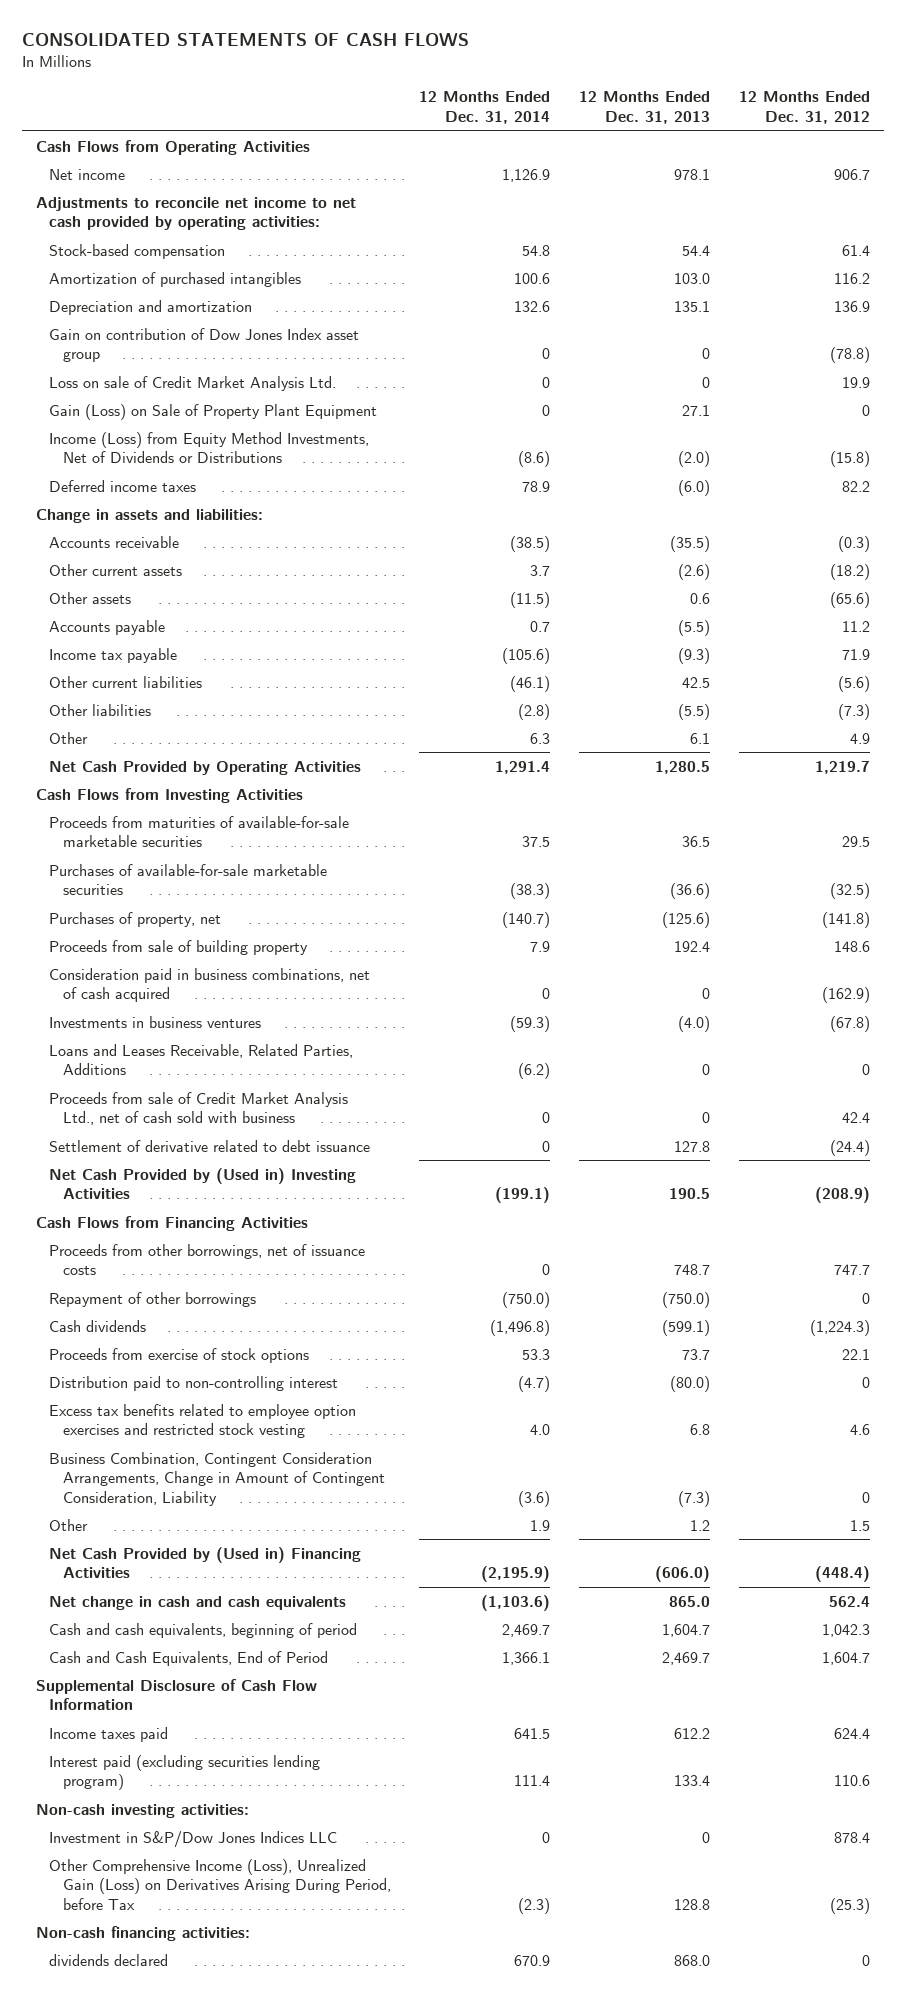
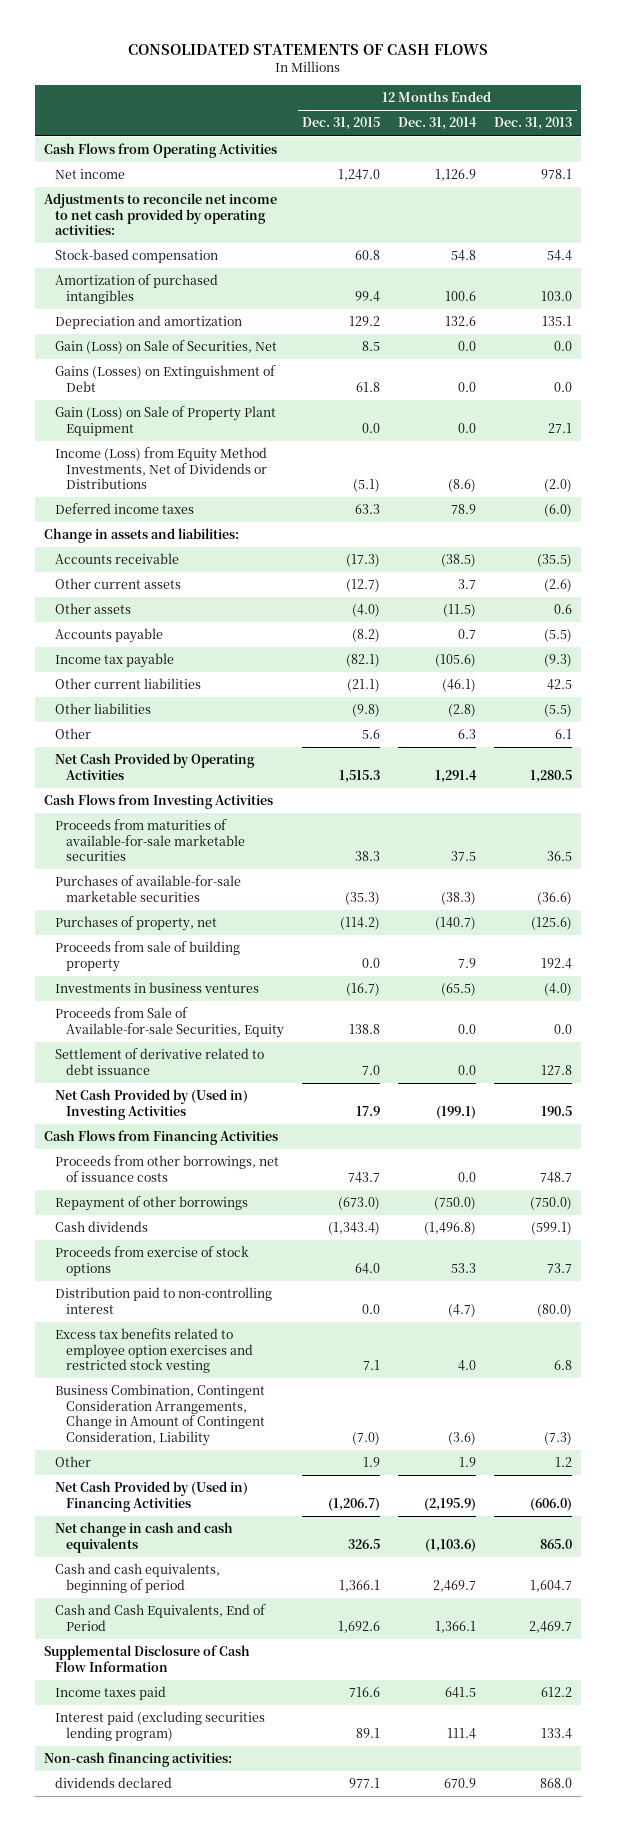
- | 12 Months Ended Dec. 31, 2014 | 12 Months Ended Dec. 31, 2013 | 12 Months Ended Dec. 31, 2012
+ | 12 Months Ended Dec. 31, 2015 | 12 Months Ended Dec. 31, 2014 | 12 Months Ended Dec. 31, 2013
- Gain on contribution of Dow Jones Index asset group | 0 | 0 | (78.8)
- Loss on sale of Credit Market Analysis Ltd. | 0 | 0 | 19.9
- Gain (Loss) on Sale of Property Plant Equipment | 0 | 27.1 | 0
+ Gain (Loss) on Sale of Securities, Net | 8.5 | 0.0 | 0.0
+ Gains (Losses) on Extinguishment of Debt | 61.8 | 0.0 | 0.0
+ Gain (Loss) on Sale of Property Plant Equipment | 0.0 | 0.0 | 27.1
- Consideration paid in business combinations, net of cash acquired | 0 | 0 | (162.9)
- Investments in business ventures | (59.3) | (4.0) | (67.8)
- Loans and Leases Receivable, Related Parties, Additions | (6.2) | 0 | 0
- Proceeds from sale of Credit Market Analysis Ltd., net of cash sold with business | 0 | 0 | 42.4
- Settlement of derivative related to debt issuance | 0 | 127.8 | (24.4)
+ Investments in business ventures | (16.7) | (65.5) | (4.0)
+ Proceeds from Sale of Available-for-sale Securities, Equity | 138.8 | 0.0 | 0.0
+ Settlement of derivative related to debt issuance | 7.0 | 0.0 | 127.8
- Proceeds from other borrowings, net of issuance costs | 0 | 748.7 | 747.7
+ Proceeds from other borrowings, net of issuance costs | 743.7 | 0.0 | 748.7
- Non-cash investing activities:
- Investment in S&P/Dow Jones Indices LLC | 0 | 0 | 878.4
- Other Comprehensive Income (Loss), Unrealized Gain (Loss) on Derivatives Arising During Period, before Tax | (2.3) | 128.8 | (25.3)

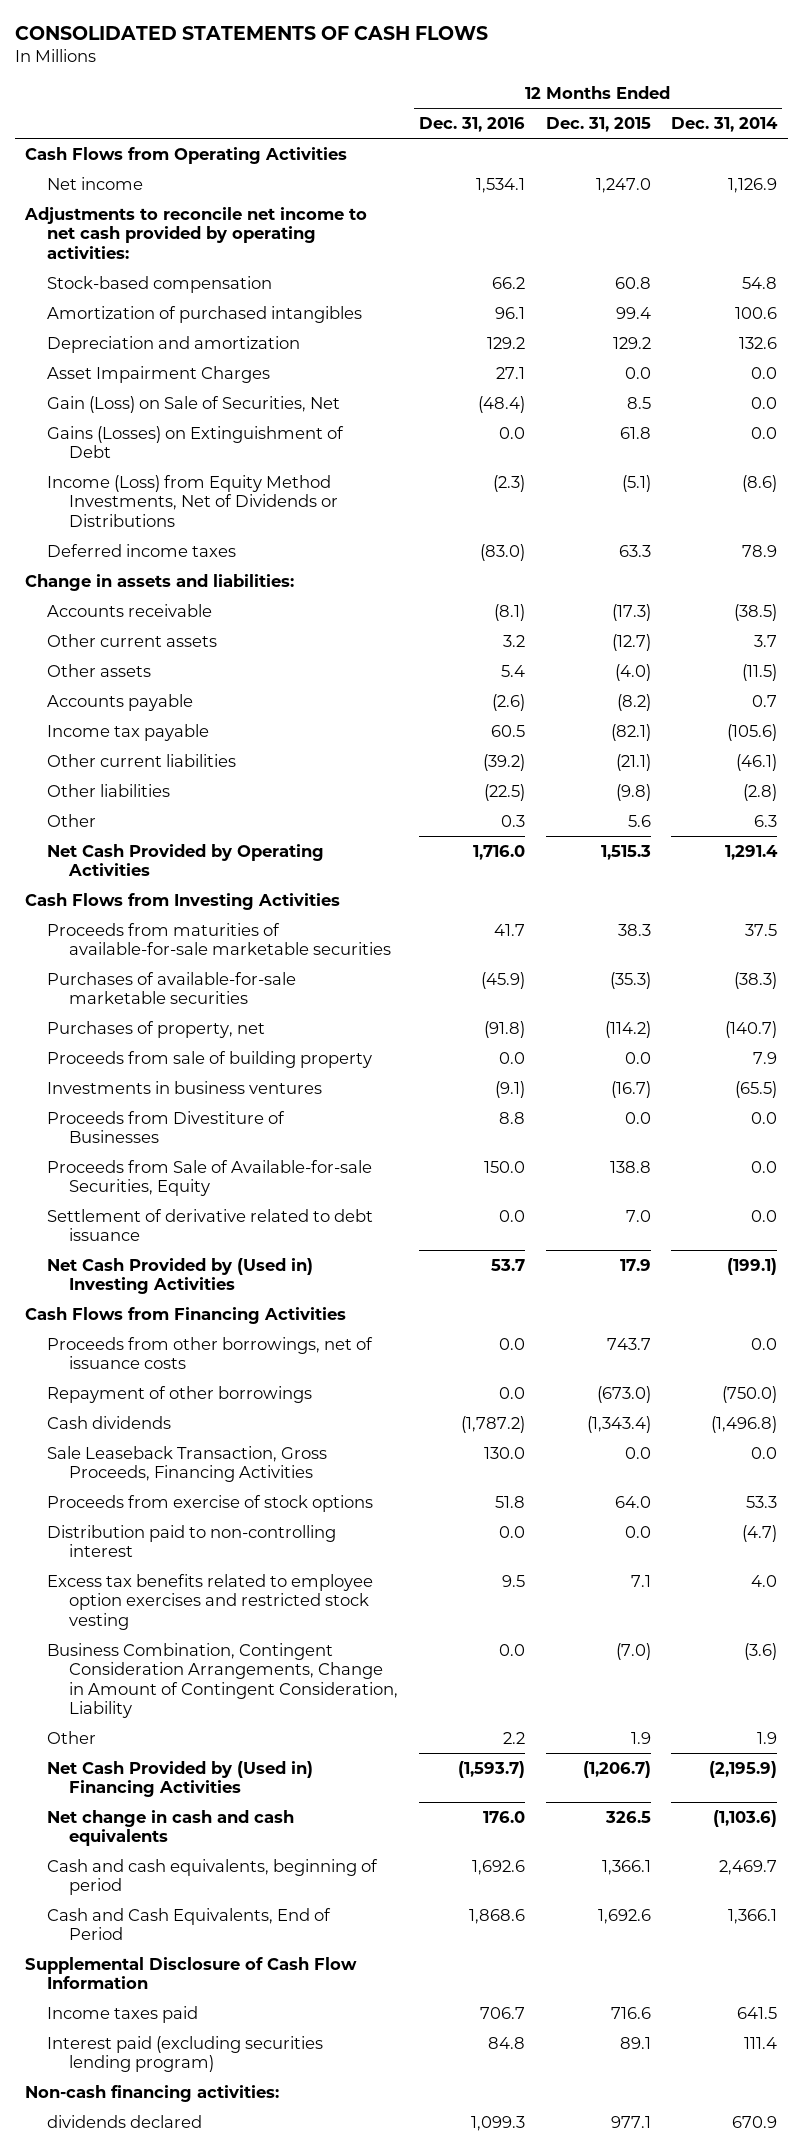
- | 12 Months Ended Dec. 31, 2015 | 12 Months Ended Dec. 31, 2014 | 12 Months Ended Dec. 31, 2013
+ | 12 Months Ended Dec. 31, 2016 | 12 Months Ended Dec. 31, 2015 | 12 Months Ended Dec. 31, 2014
+ Asset Impairment Charges | 27.1 | 0.0 | 0.0
- Gain (Loss) on Sale of Property Plant Equipment | 0.0 | 0.0 | 27.1
+ Proceeds from Divestiture of Businesses | 8.8 | 0.0 | 0.0
+ Sale Leaseback Transaction, Gross Proceeds, Financing Activities | 130.0 | 0.0 | 0.0

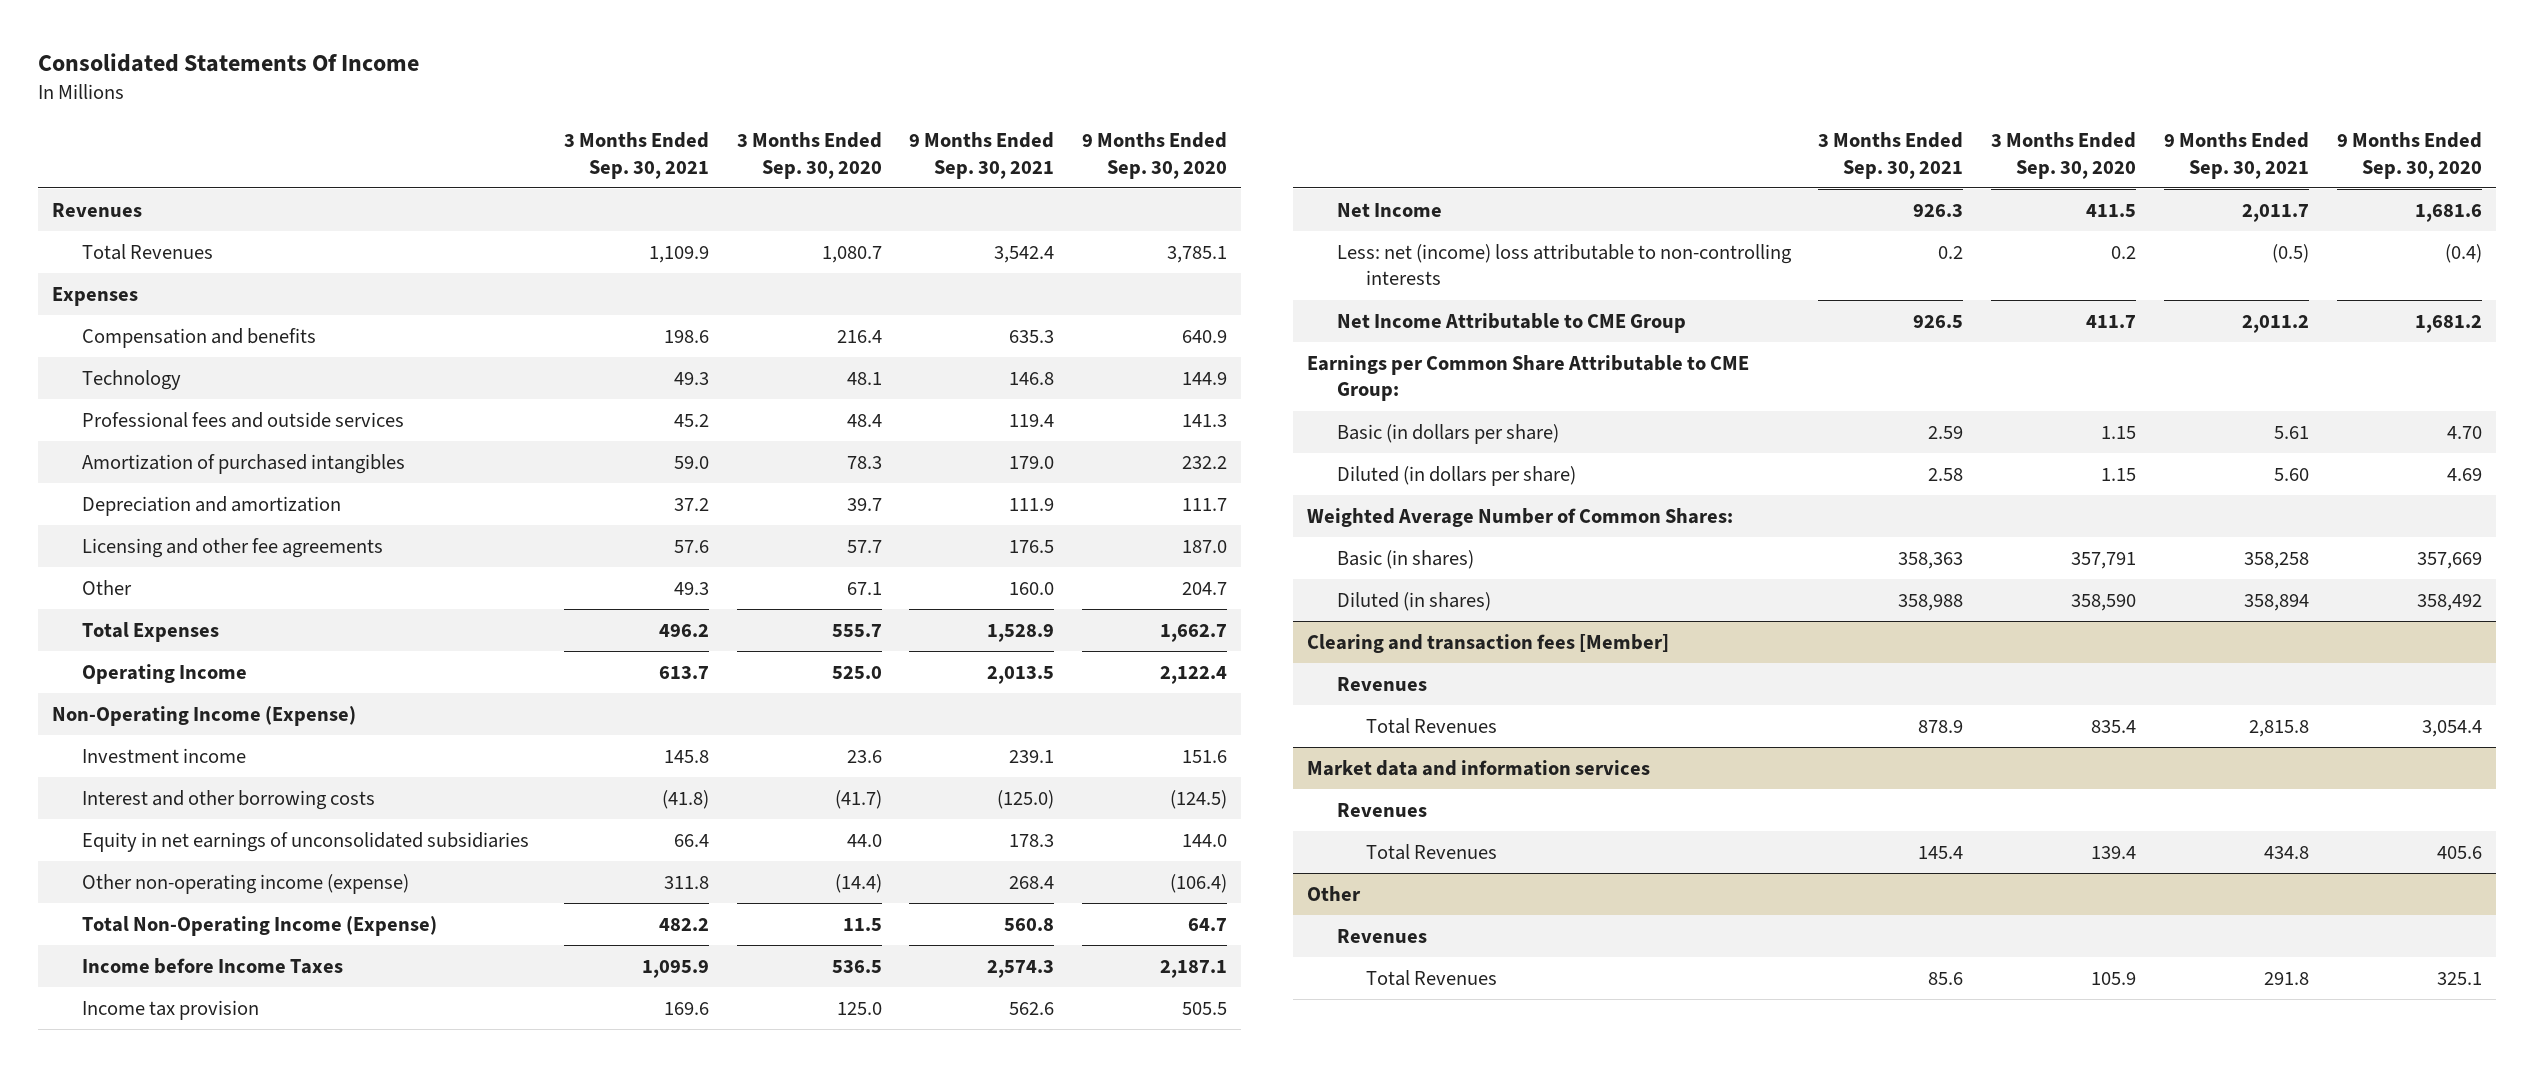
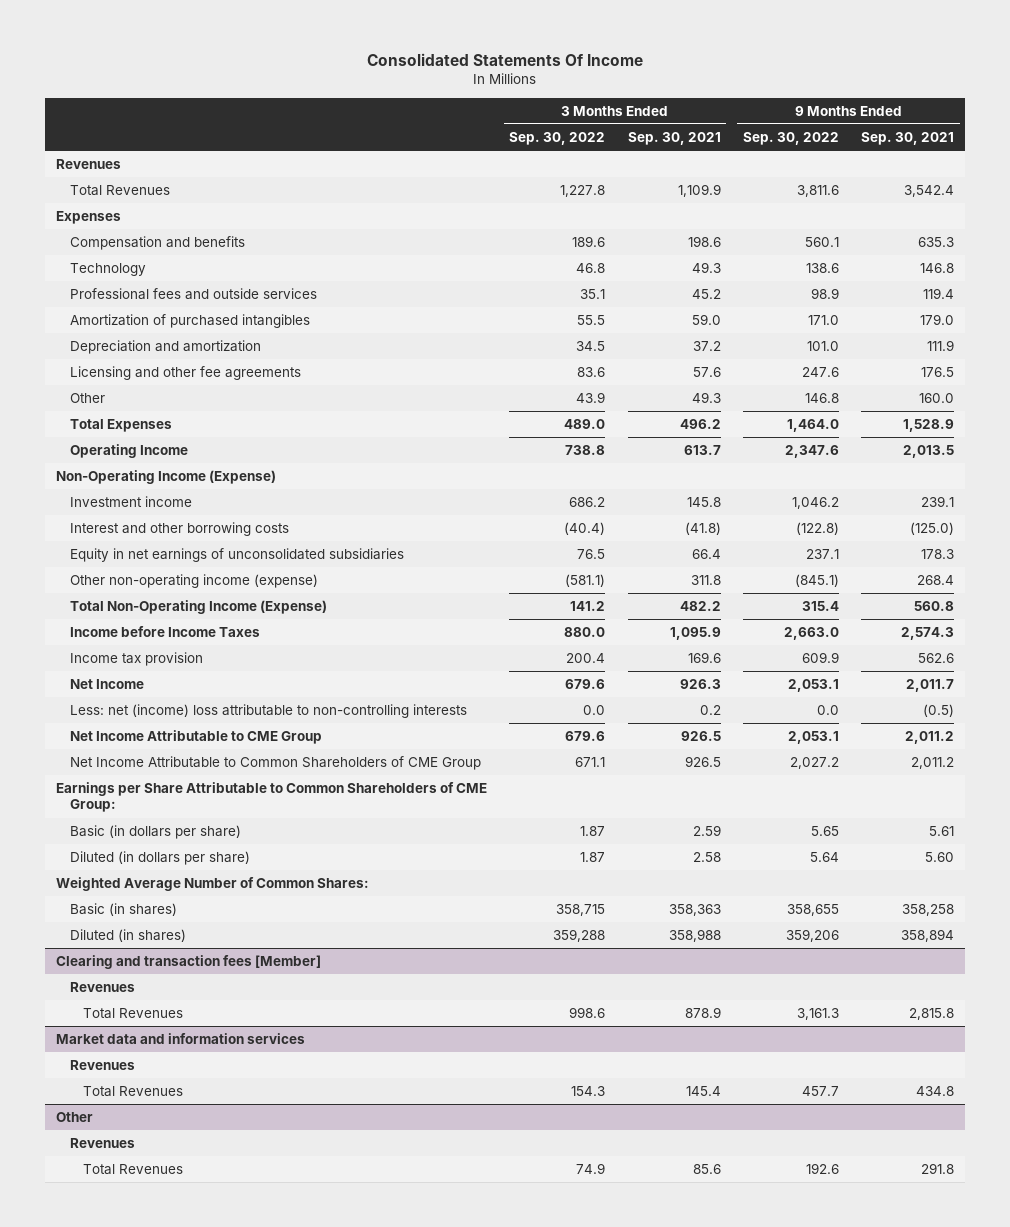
- | 3 Months Ended Sep. 30, 2021 | 3 Months Ended Sep. 30, 2020 | 9 Months Ended Sep. 30, 2021 | 9 Months Ended Sep. 30, 2020
+ | 3 Months Ended Sep. 30, 2022 | 3 Months Ended Sep. 30, 2021 | 9 Months Ended Sep. 30, 2022 | 9 Months Ended Sep. 30, 2021
- Earnings per Common Share Attributable to CME Group:
+ Net Income Attributable to Common Shareholders of CME Group | 671.1 | 926.5 | 2,027.2 | 2,011.2
+ Earnings per Share Attributable to Common Shareholders of CME Group:

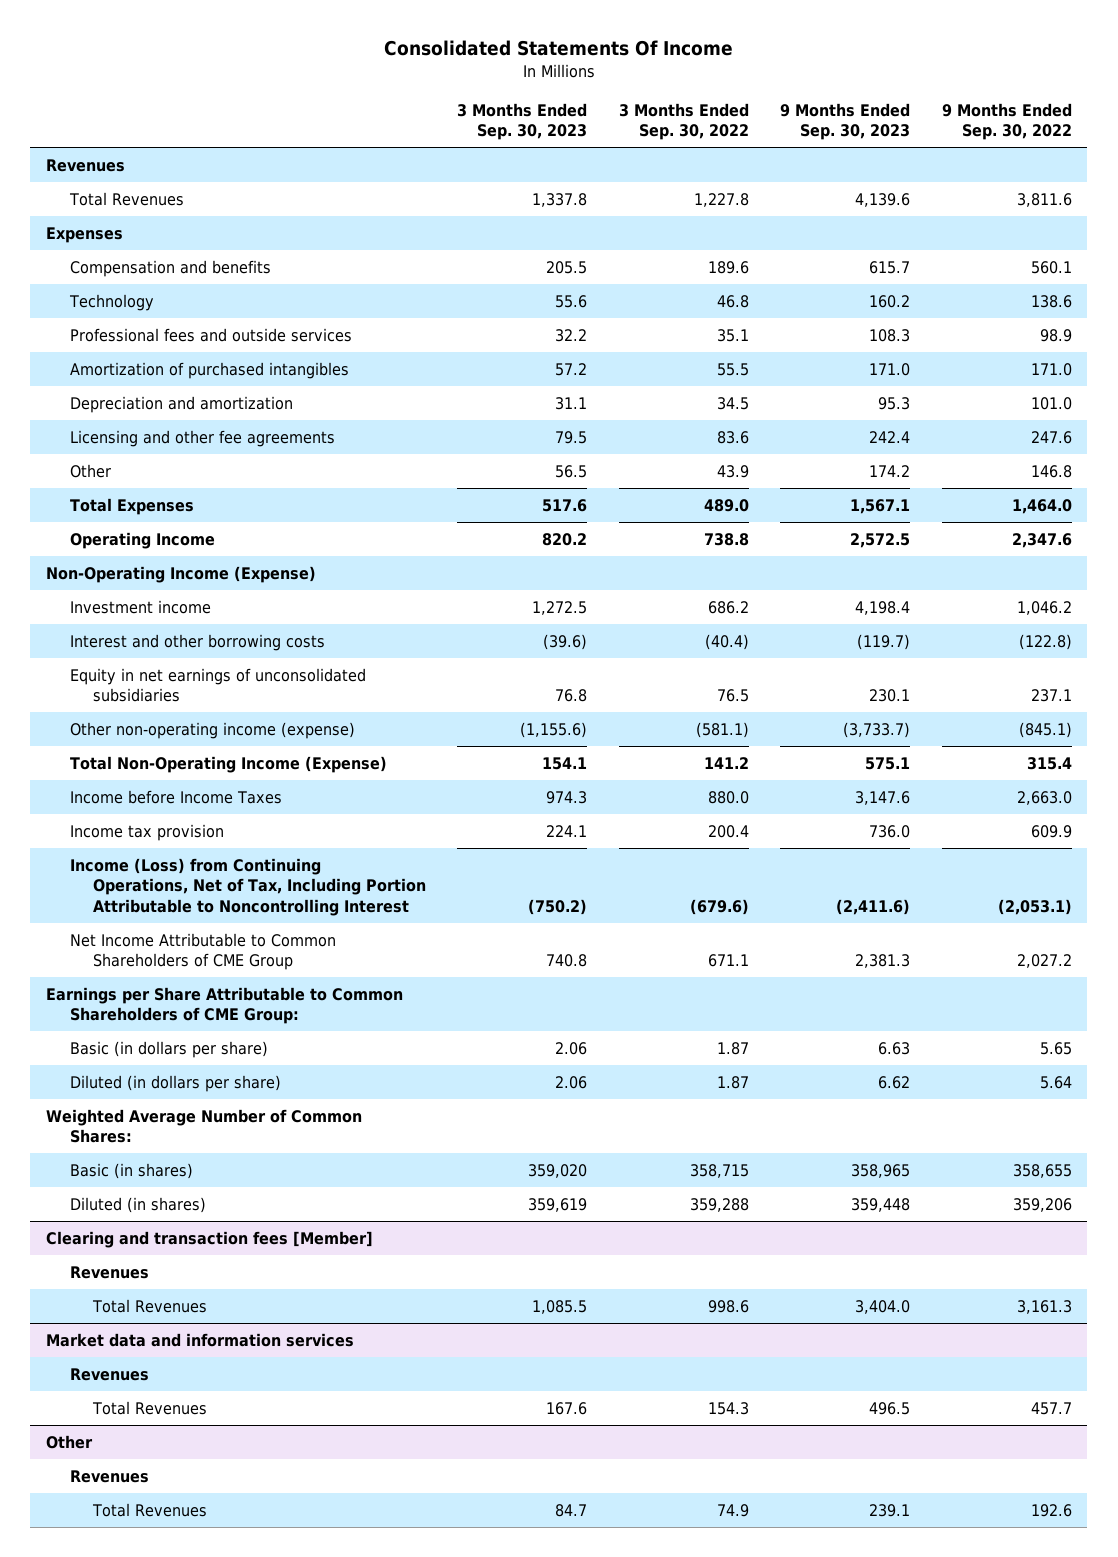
- | 3 Months Ended Sep. 30, 2022 | 3 Months Ended Sep. 30, 2021 | 9 Months Ended Sep. 30, 2022 | 9 Months Ended Sep. 30, 2021
+ | 3 Months Ended Sep. 30, 2023 | 3 Months Ended Sep. 30, 2022 | 9 Months Ended Sep. 30, 2023 | 9 Months Ended Sep. 30, 2022
- Net Income | 679.6 | 926.3 | 2,053.1 | 2,011.7
- Less: net (income) loss attributable to non-controlling interests | 0.0 | 0.2 | 0.0 | (0.5)
- Net Income Attributable to CME Group | 679.6 | 926.5 | 2,053.1 | 2,011.2
+ Income (Loss) from Continuing Operations, Net of Tax, Including Portion Attributable to Noncontrolling Interest | (750.2) | (679.6) | (2,411.6) | (2,053.1)

